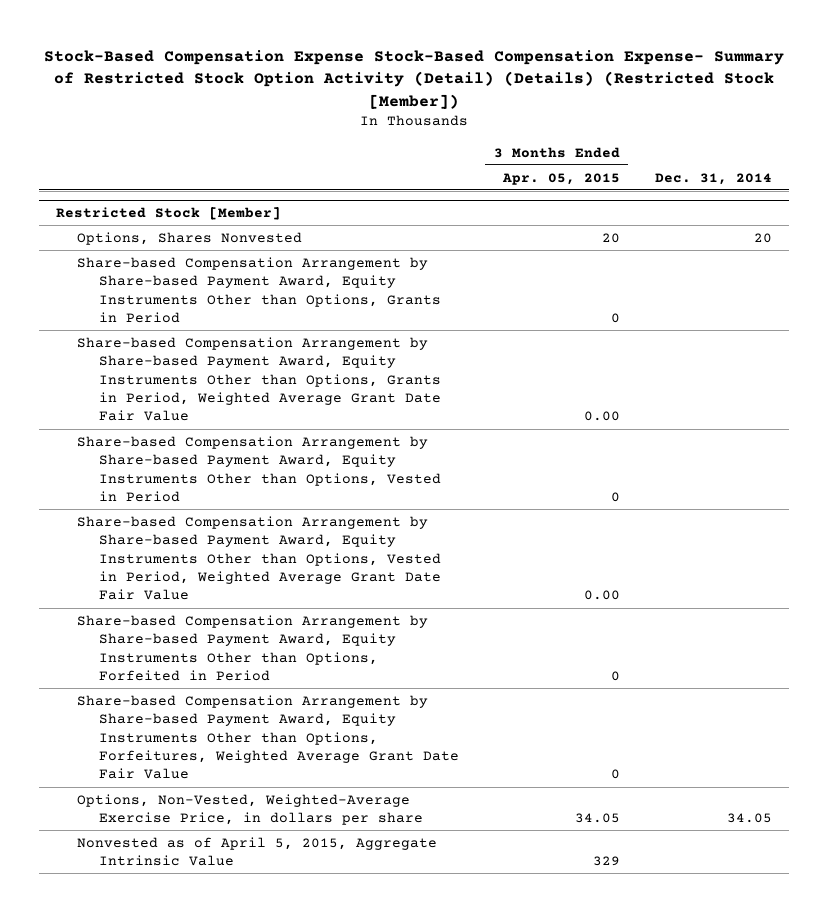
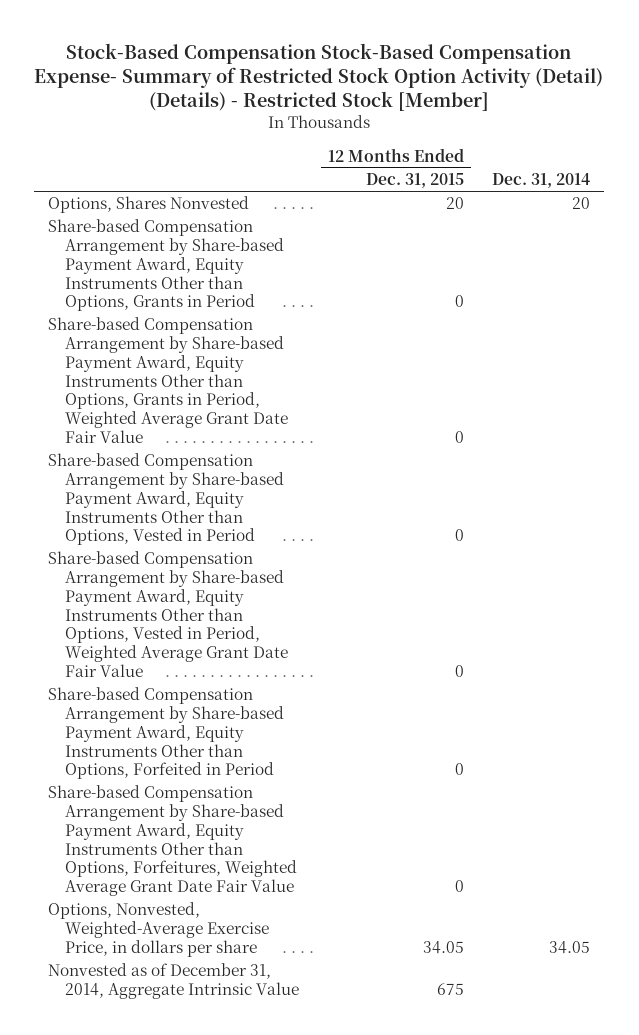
- Stock-Based Compensation Expense Stock-Based Compensation Expense- Summary of Restricted Stock Option Activity (Detail) (Details) (Restricted Stock [Member])
+ Stock-Based Compensation Stock-Based Compensation Expense- Summary of Restricted Stock Option Activity (Detail) (Details) - Restricted Stock [Member]
- | 3 Months Ended Apr. 05, 2015 | Dec. 31, 2014
+ | 12 Months Ended Dec. 31, 2015 | Dec. 31, 2014
- Restricted Stock [Member]
- Options, Non-Vested, Weighted-Average Exercise Price, in dollars per share | 34.05 | 34.05
- Nonvested as of April 5, 2015, Aggregate Intrinsic Value | 329 |
+ Options, Nonvested, Weighted-Average Exercise Price, in dollars per share | 34.05 | 34.05
+ Nonvested as of December 31, 2014, Aggregate Intrinsic Value | 675 |

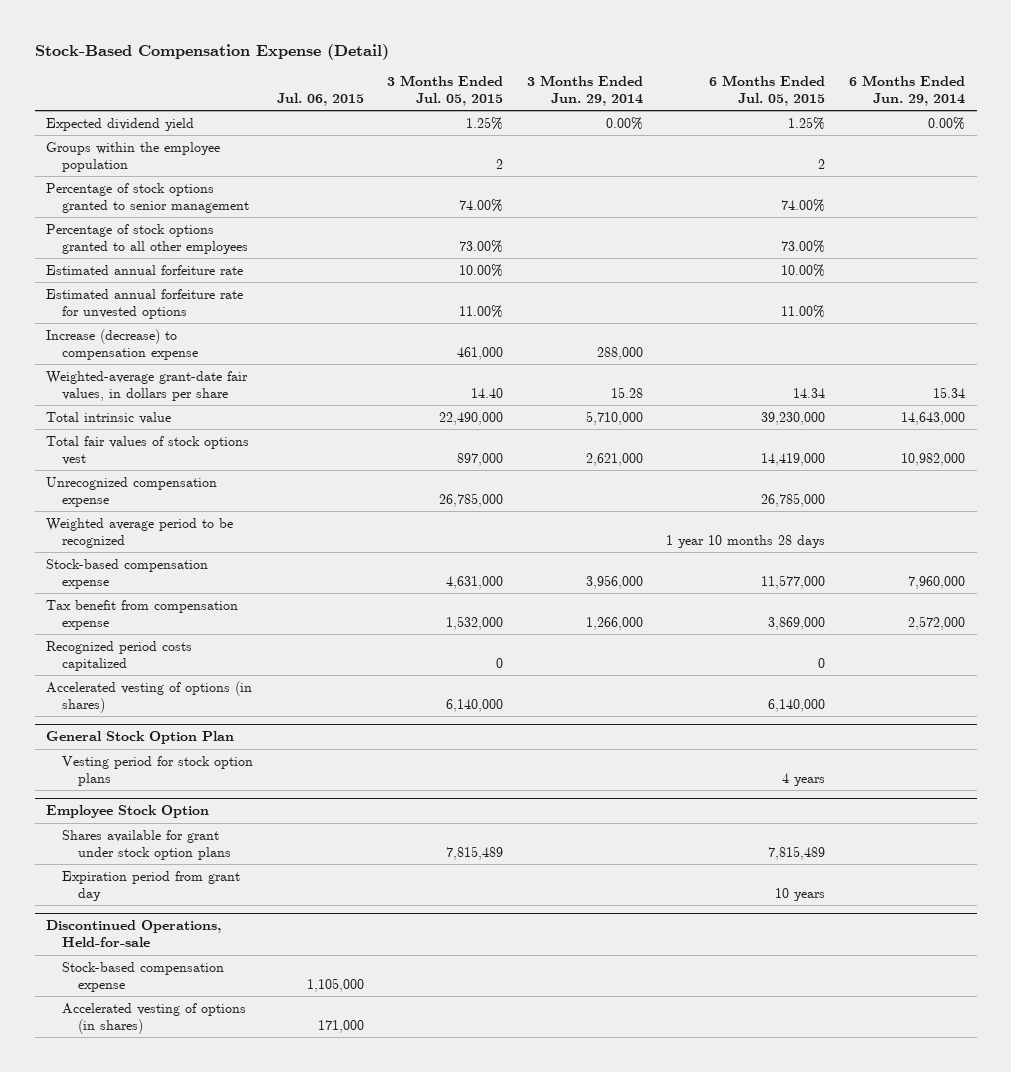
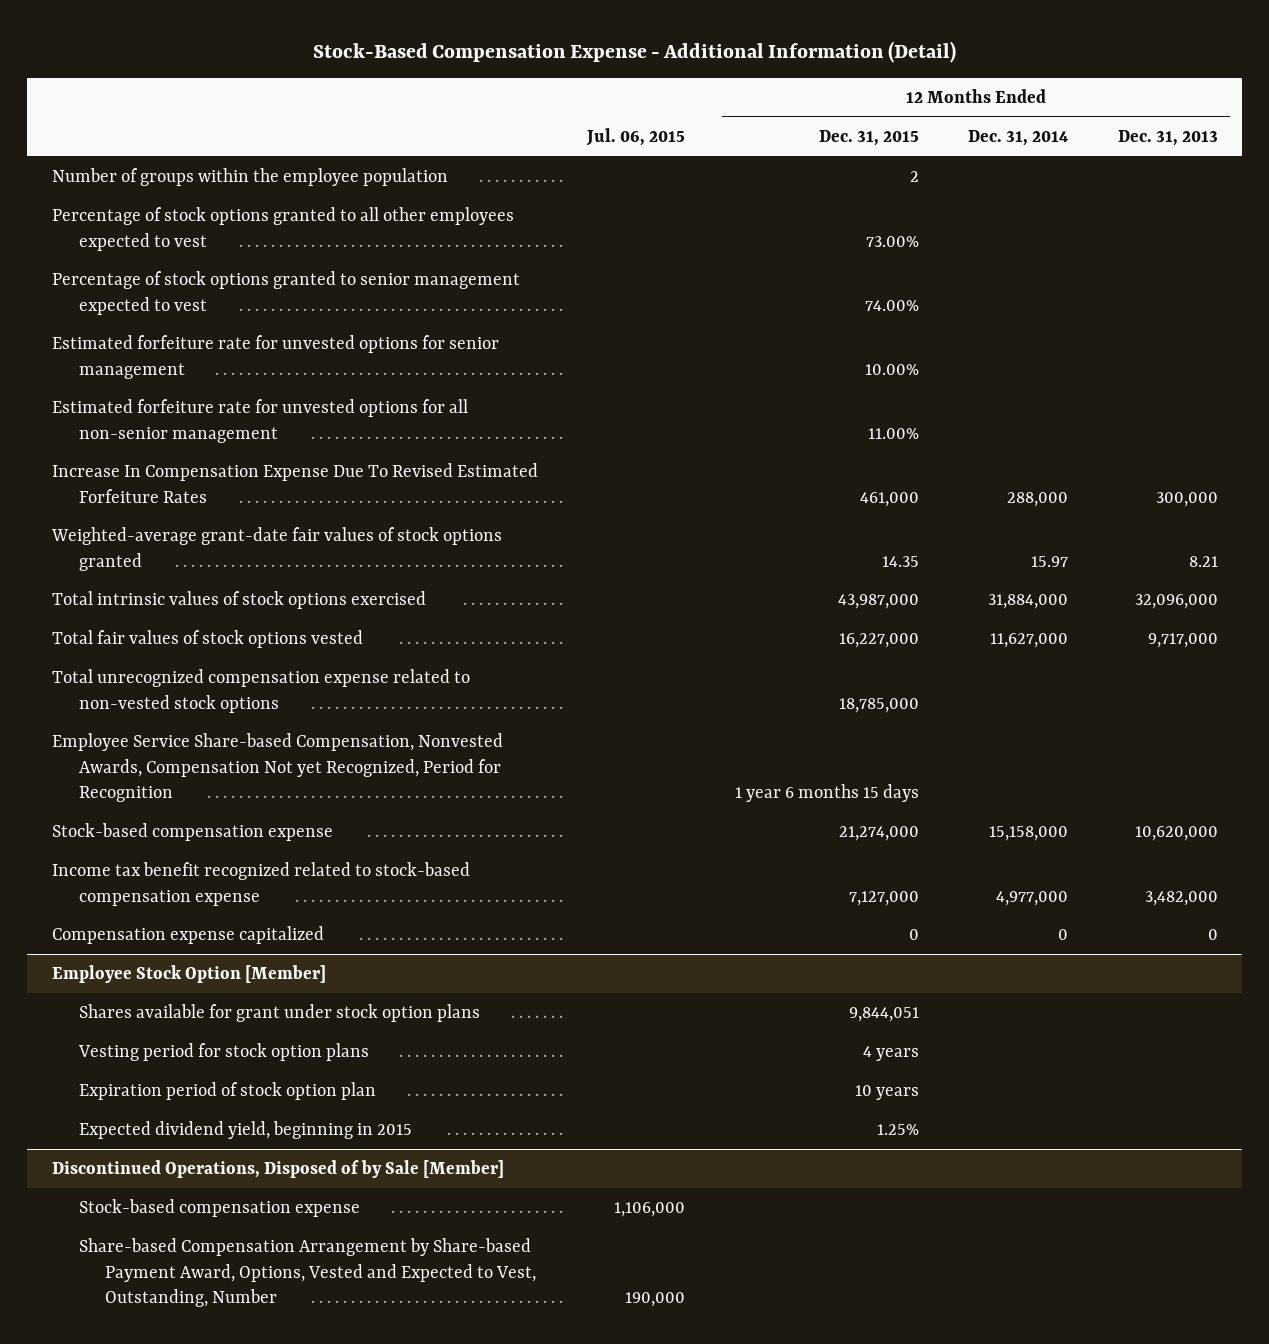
- Stock-Based Compensation Expense (Detail)
+ Stock-Based Compensation Expense - Additional Information (Detail)
- | Jul. 06, 2015 | 3 Months Ended Jul. 05, 2015 | 3 Months Ended Jun. 29, 2014 | 6 Months Ended Jul. 05, 2015 | 6 Months Ended Jun. 29, 2014
+ | Jul. 06, 2015 | 12 Months Ended Dec. 31, 2015 | 12 Months Ended Dec. 31, 2014 | 12 Months Ended Dec. 31, 2013
- Expected dividend yield | | 1.25% | 0.00% | 1.25% | 0.00%
- Groups within the employee population | | 2 | | 2 |
- Percentage of stock options granted to senior management | | 74.00% | | 74.00% |
- Percentage of stock options granted to all other employees | | 73.00% | | 73.00% |
- Estimated annual forfeiture rate | | 10.00% | | 10.00% |
- Estimated annual forfeiture rate for unvested options | | 11.00% | | 11.00% |
- Increase (decrease) to compensation expense | | 461,000 | 288,000 | |
- Weighted-average grant-date fair values, in dollars per share | | 14.40 | 15.28 | 14.34 | 15.34
- Total intrinsic value | | 22,490,000 | 5,710,000 | 39,230,000 | 14,643,000
- Total fair values of stock options vest | | 897,000 | 2,621,000 | 14,419,000 | 10,982,000
- Unrecognized compensation expense | | 26,785,000 | | 26,785,000 |
- Weighted average period to be recognized | | | | 1 year 10 months 28 days |
+ Number of groups within the employee population | | 2 | |
+ Percentage of stock options granted to all other employees expected to vest | | 73.00% | |
+ Percentage of stock options granted to senior management expected to vest | | 74.00% | |
+ Estimated forfeiture rate for unvested options for senior management | | 10.00% | |
+ Estimated forfeiture rate for unvested options for all non-senior management | | 11.00% | |
+ Increase In Compensation Expense Due To Revised Estimated Forfeiture Rates | | 461,000 | 288,000 | 300,000
+ Weighted-average grant-date fair values of stock options granted | | 14.35 | 15.97 | 8.21
+ Total intrinsic values of stock options exercised | | 43,987,000 | 31,884,000 | 32,096,000
+ Total fair values of stock options vested | | 16,227,000 | 11,627,000 | 9,717,000
+ Total unrecognized compensation expense related to non-vested stock options | | 18,785,000 | |
+ Employee Service Share-based Compensation, Nonvested Awards, Compensation Not yet Recognized, Period for Recognition | | 1 year 6 months 15 days | |
- Tax benefit from compensation expense | | 1,532,000 | 1,266,000 | 3,869,000 | 2,572,000
- Recognized period costs capitalized | | 0 | | 0 |
- Accelerated vesting of options (in shares) | | 6,140,000 | | 6,140,000 |
- General Stock Option Plan
- Vesting period for stock option plans | | | | 4 years |
- Employee Stock Option
+ Income tax benefit recognized related to stock-based compensation expense | | 7,127,000 | 4,977,000 | 3,482,000
+ Compensation expense capitalized | | 0 | 0 | 0
+ Employee Stock Option [Member]
- Expiration period from grant day | | | | 10 years |
- Discontinued Operations, Held-for-sale
- Stock-based compensation expense | 1,105,000 | | | |
- Accelerated vesting of options (in shares) | 171,000 | | | |
+ Vesting period for stock option plans | | 4 years | |
+ Expiration period of stock option plan | | 10 years | |
+ Expected dividend yield, beginning in 2015 | | 1.25% | |
+ Discontinued Operations, Disposed of by Sale [Member]
+ Stock-based compensation expense | 1,106,000 | | |
+ Share-based Compensation Arrangement by Share-based Payment Award, Options, Vested and Expected to Vest, Outstanding, Number | 190,000 | | |

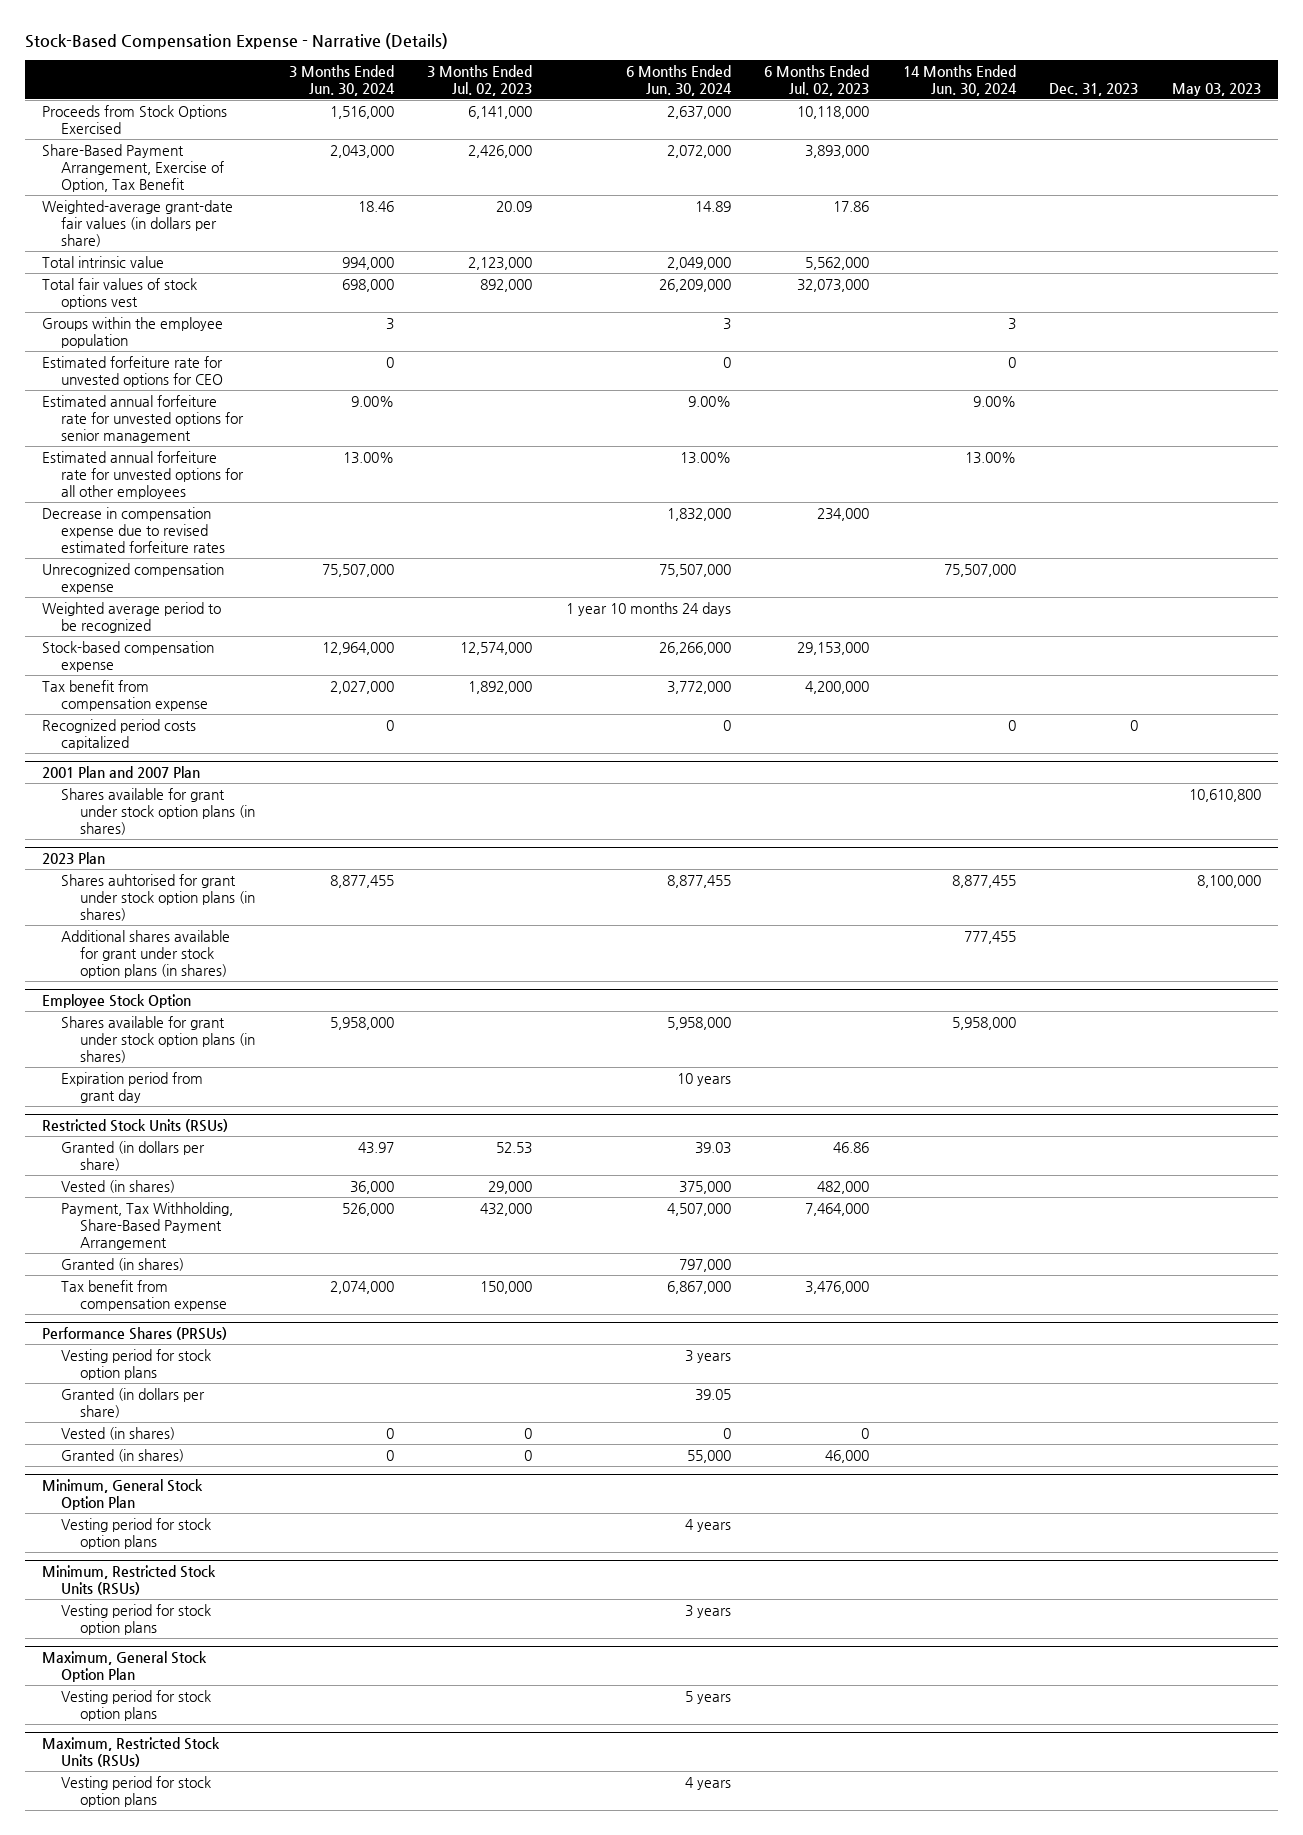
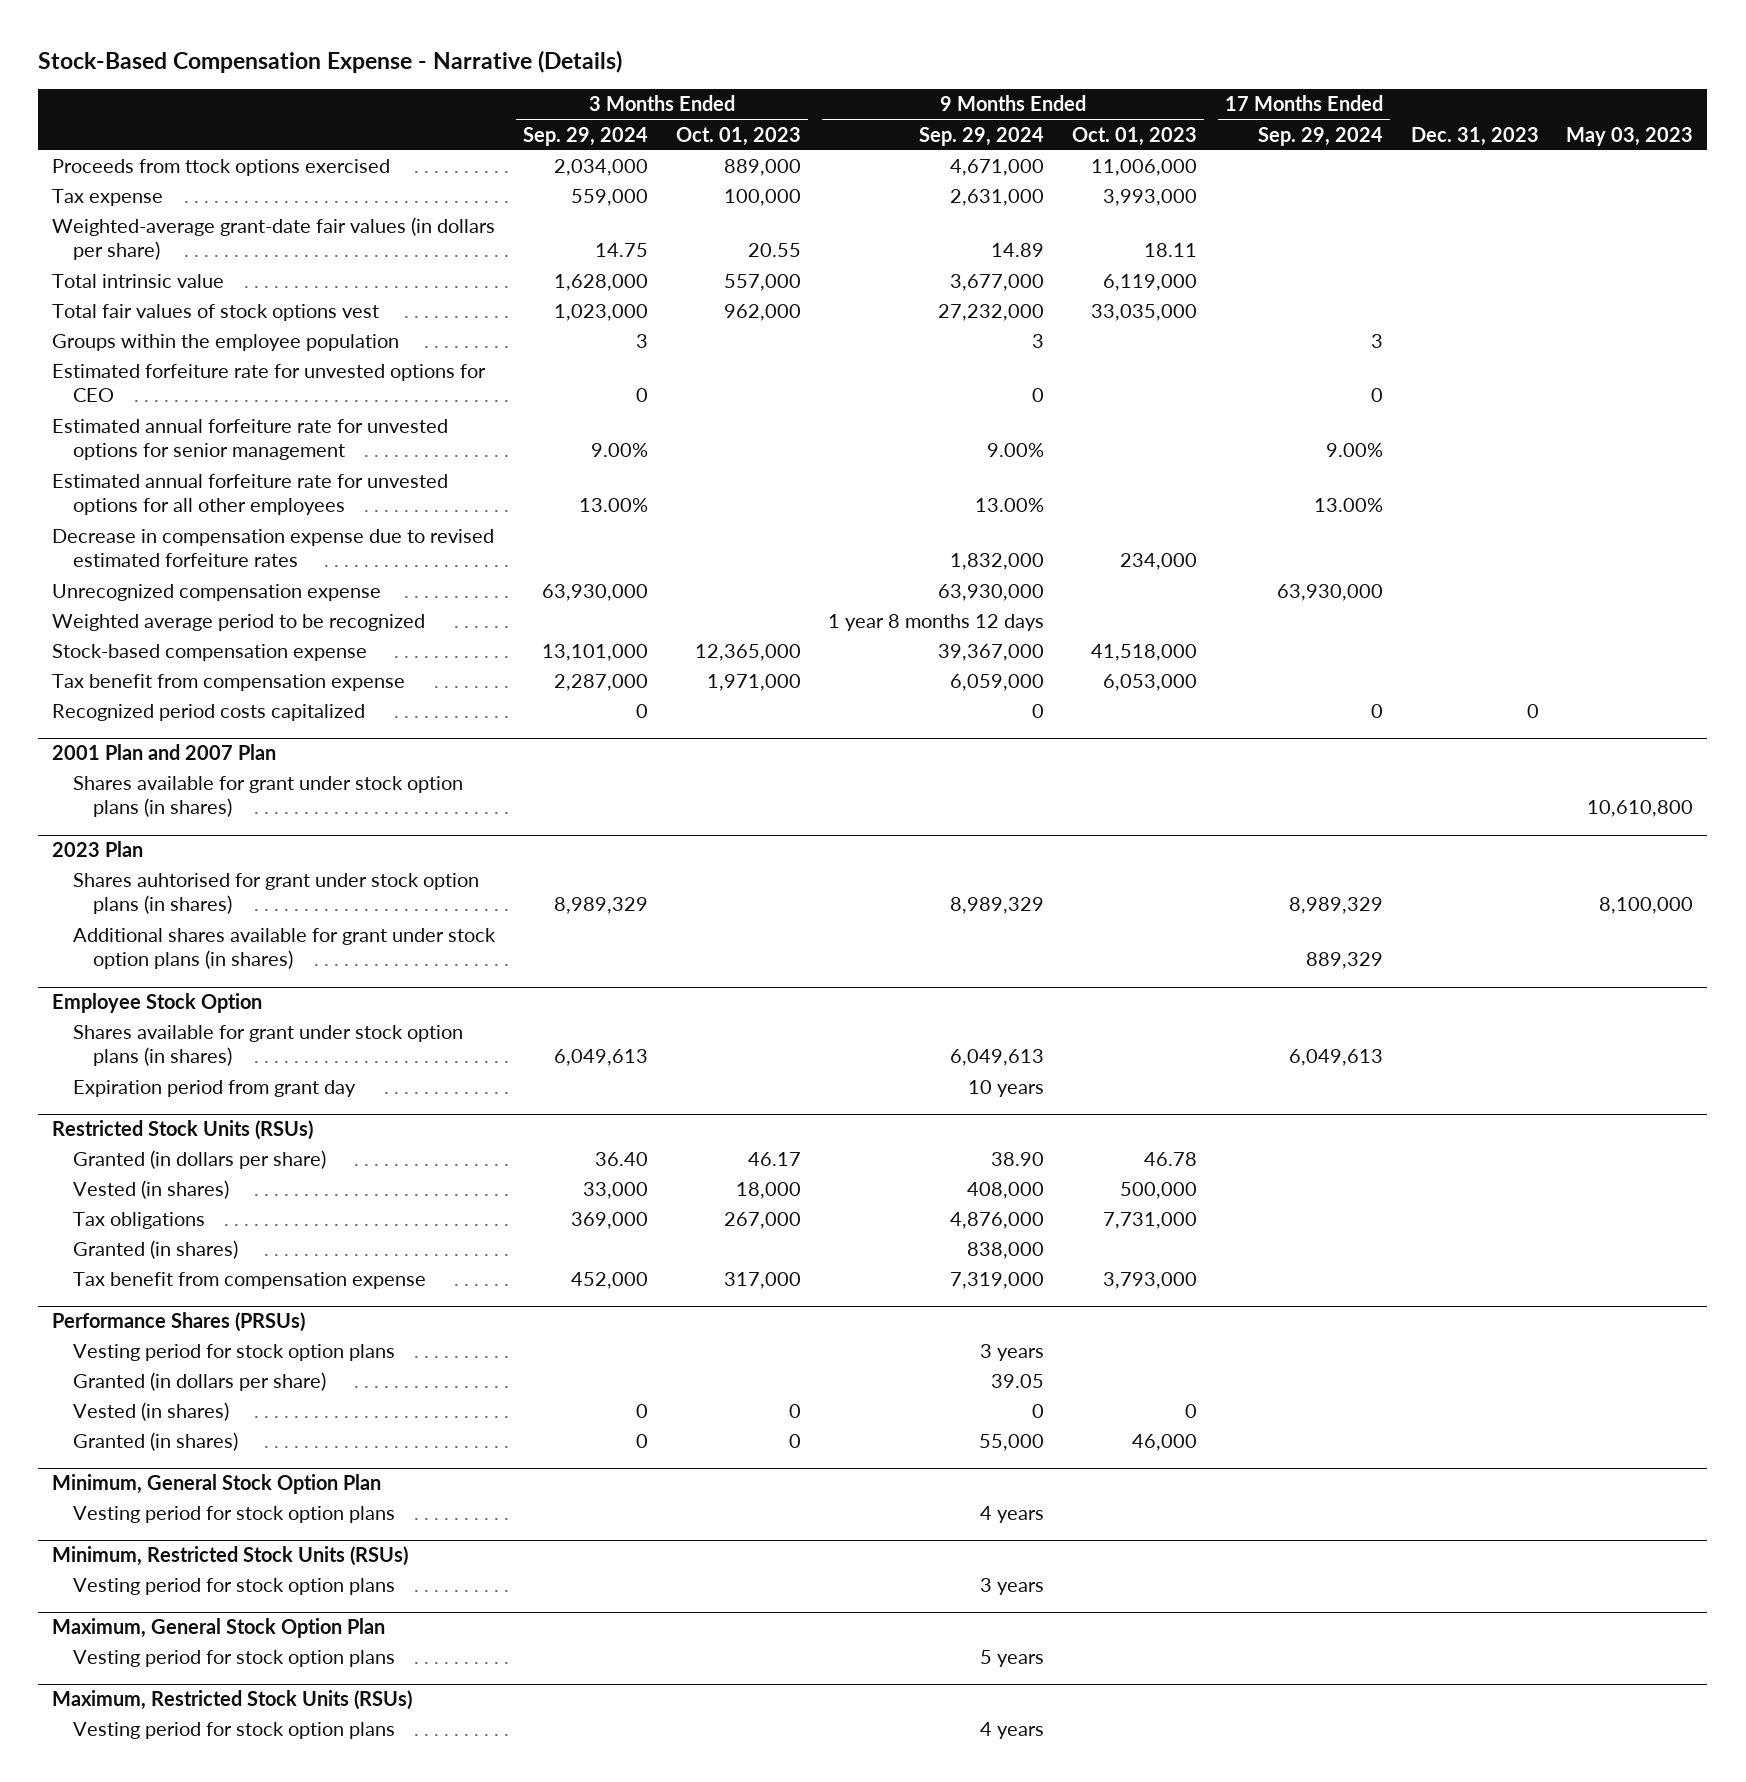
- | 3 Months Ended Jun. 30, 2024 | 3 Months Ended Jul. 02, 2023 | 6 Months Ended Jun. 30, 2024 | 6 Months Ended Jul. 02, 2023 | 14 Months Ended Jun. 30, 2024 | Dec. 31, 2023 | May 03, 2023
+ | 3 Months Ended Sep. 29, 2024 | 3 Months Ended Oct. 01, 2023 | 9 Months Ended Sep. 29, 2024 | 9 Months Ended Oct. 01, 2023 | 17 Months Ended Sep. 29, 2024 | Dec. 31, 2023 | May 03, 2023
- Proceeds from Stock Options Exercised | 1,516,000 | 6,141,000 | 2,637,000 | 10,118,000 | | |
- Share-Based Payment Arrangement, Exercise of Option, Tax Benefit | 2,043,000 | 2,426,000 | 2,072,000 | 3,893,000 | | |
+ Proceeds from ttock options exercised | 2,034,000 | 889,000 | 4,671,000 | 11,006,000 | | |
+ Tax expense | 559,000 | 100,000 | 2,631,000 | 3,993,000 | | |
@ Restricted Stock Units (RSUs)
- Payment, Tax Withholding, Share-Based Payment Arrangement | 526,000 | 432,000 | 4,507,000 | 7,464,000 | | |
+ Tax obligations | 369,000 | 267,000 | 4,876,000 | 7,731,000 | | |

